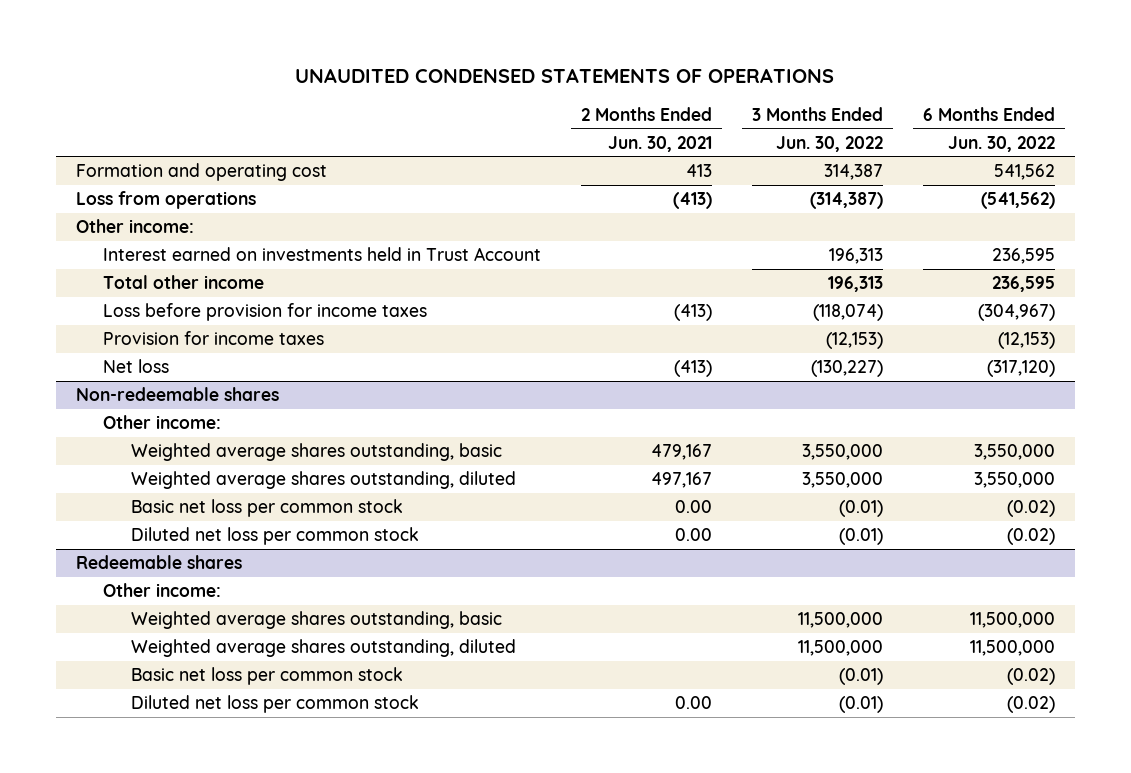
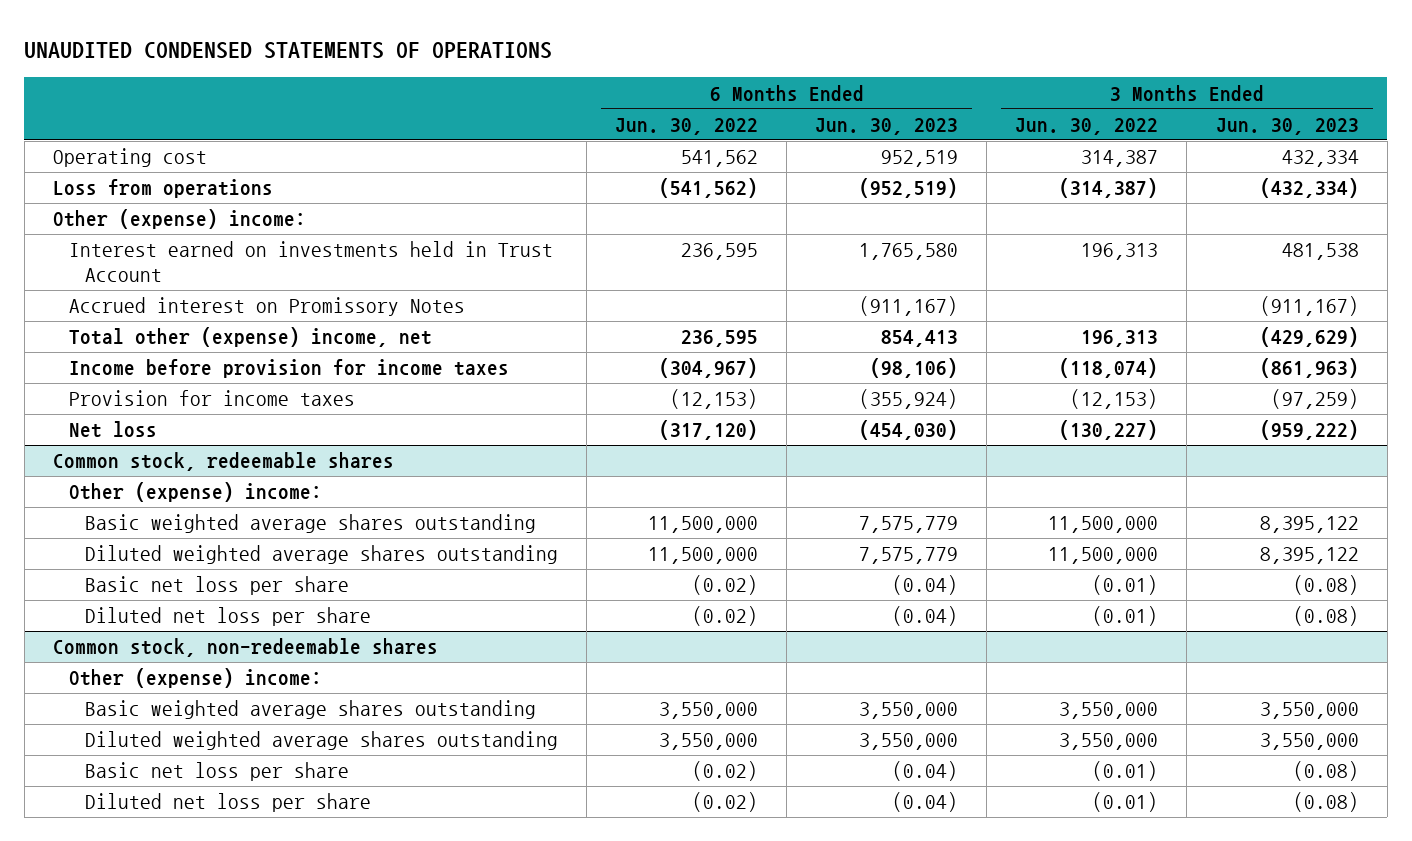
- | 2 Months Ended Jun. 30, 2021 | 3 Months Ended Jun. 30, 2022 | 6 Months Ended Jun. 30, 2022
+ | 6 Months Ended Jun. 30, 2022 | 6 Months Ended Jun. 30, 2023 | 3 Months Ended Jun. 30, 2022 | 3 Months Ended Jun. 30, 2023
- Formation and operating cost | 413 | 314,387 | 541,562
+ Operating cost | 541,562 | 952,519 | 314,387 | 432,334
- Other income:
+ Other (expense) income:
- Total other income | | 196,313 | 236,595
- Loss before provision for income taxes | (413) | (118,074) | (304,967)
+ Accrued interest on Promissory Notes | | (911,167) | | (911,167)
+ Total other (expense) income, net | 236,595 | 854,413 | 196,313 | (429,629)
+ Income before provision for income taxes | (304,967) | (98,106) | (118,074) | (861,963)
- Non-redeemable shares
- Other income:
- Weighted average shares outstanding, basic | 479,167 | 3,550,000 | 3,550,000
- Weighted average shares outstanding, diluted | 497,167 | 3,550,000 | 3,550,000
- Basic net loss per common stock | 0.00 | (0.01) | (0.02)
- Diluted net loss per common stock | 0.00 | (0.01) | (0.02)
- Redeemable shares
- Other income:
- Weighted average shares outstanding, basic | | 11,500,000 | 11,500,000
- Weighted average shares outstanding, diluted | | 11,500,000 | 11,500,000
- Basic net loss per common stock | | (0.01) | (0.02)
- Diluted net loss per common stock | 0.00 | (0.01) | (0.02)
+ Common stock, redeemable shares
+ Other (expense) income:
+ Basic weighted average shares outstanding | 11,500,000 | 7,575,779 | 11,500,000 | 8,395,122
+ Diluted weighted average shares outstanding | 11,500,000 | 7,575,779 | 11,500,000 | 8,395,122
+ Basic net loss per share | (0.02) | (0.04) | (0.01) | (0.08)
+ Diluted net loss per share | (0.02) | (0.04) | (0.01) | (0.08)
+ Common stock, non-redeemable shares
+ Other (expense) income:
+ Basic weighted average shares outstanding | 3,550,000 | 3,550,000 | 3,550,000 | 3,550,000
+ Diluted weighted average shares outstanding | 3,550,000 | 3,550,000 | 3,550,000 | 3,550,000
+ Basic net loss per share | (0.02) | (0.04) | (0.01) | (0.08)
+ Diluted net loss per share | (0.02) | (0.04) | (0.01) | (0.08)

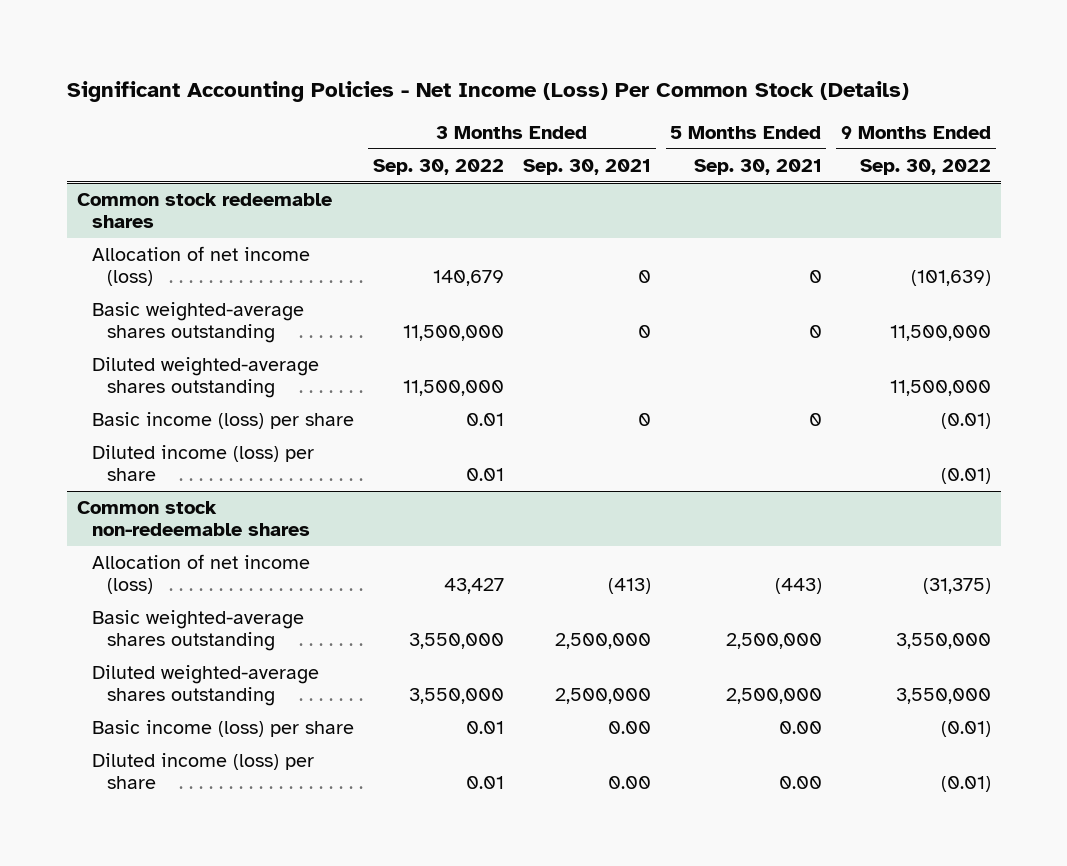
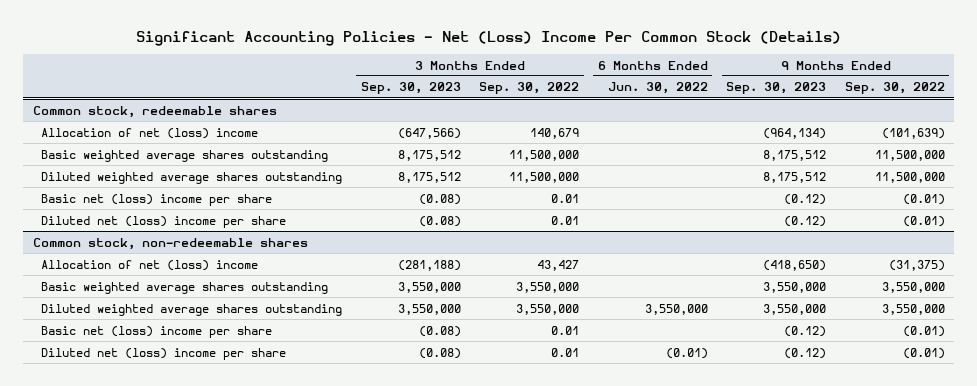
- Significant Accounting Policies - Net Income (Loss) Per Common Stock (Details)
+ Significant Accounting Policies - Net (Loss) Income Per Common Stock (Details)
- | 3 Months Ended Sep. 30, 2022 | 3 Months Ended Sep. 30, 2021 | 5 Months Ended Sep. 30, 2021 | 9 Months Ended Sep. 30, 2022
+ | 3 Months Ended Sep. 30, 2023 | 3 Months Ended Sep. 30, 2022 | 6 Months Ended Jun. 30, 2022 | 9 Months Ended Sep. 30, 2023 | 9 Months Ended Sep. 30, 2022
- Common stock redeemable shares
- Allocation of net income (loss) | 140,679 | 0 | 0 | (101,639)
- Basic weighted-average shares outstanding | 11,500,000 | 0 | 0 | 11,500,000
- Diluted weighted-average shares outstanding | 11,500,000 | | | 11,500,000
- Basic income (loss) per share | 0.01 | 0 | 0 | (0.01)
- Diluted income (loss) per share | 0.01 | | | (0.01)
- Common stock non-redeemable shares
- Allocation of net income (loss) | 43,427 | (413) | (443) | (31,375)
- Basic weighted-average shares outstanding | 3,550,000 | 2,500,000 | 2,500,000 | 3,550,000
- Diluted weighted-average shares outstanding | 3,550,000 | 2,500,000 | 2,500,000 | 3,550,000
- Basic income (loss) per share | 0.01 | 0.00 | 0.00 | (0.01)
- Diluted income (loss) per share | 0.01 | 0.00 | 0.00 | (0.01)
+ Common stock, redeemable shares
+ Allocation of net (loss) income | (647,566) | 140,679 | | (964,134) | (101,639)
+ Basic weighted average shares outstanding | 8,175,512 | 11,500,000 | | 8,175,512 | 11,500,000
+ Diluted weighted average shares outstanding | 8,175,512 | 11,500,000 | | 8,175,512 | 11,500,000
+ Basic net (loss) income per share | (0.08) | 0.01 | | (0.12) | (0.01)
+ Diluted net (loss) income per share | (0.08) | 0.01 | | (0.12) | (0.01)
+ Common stock, non-redeemable shares
+ Allocation of net (loss) income | (281,188) | 43,427 | | (418,650) | (31,375)
+ Basic weighted average shares outstanding | 3,550,000 | 3,550,000 | | 3,550,000 | 3,550,000
+ Diluted weighted average shares outstanding | 3,550,000 | 3,550,000 | 3,550,000 | 3,550,000 | 3,550,000
+ Basic net (loss) income per share | (0.08) | 0.01 | | (0.12) | (0.01)
+ Diluted net (loss) income per share | (0.08) | 0.01 | (0.01) | (0.12) | (0.01)

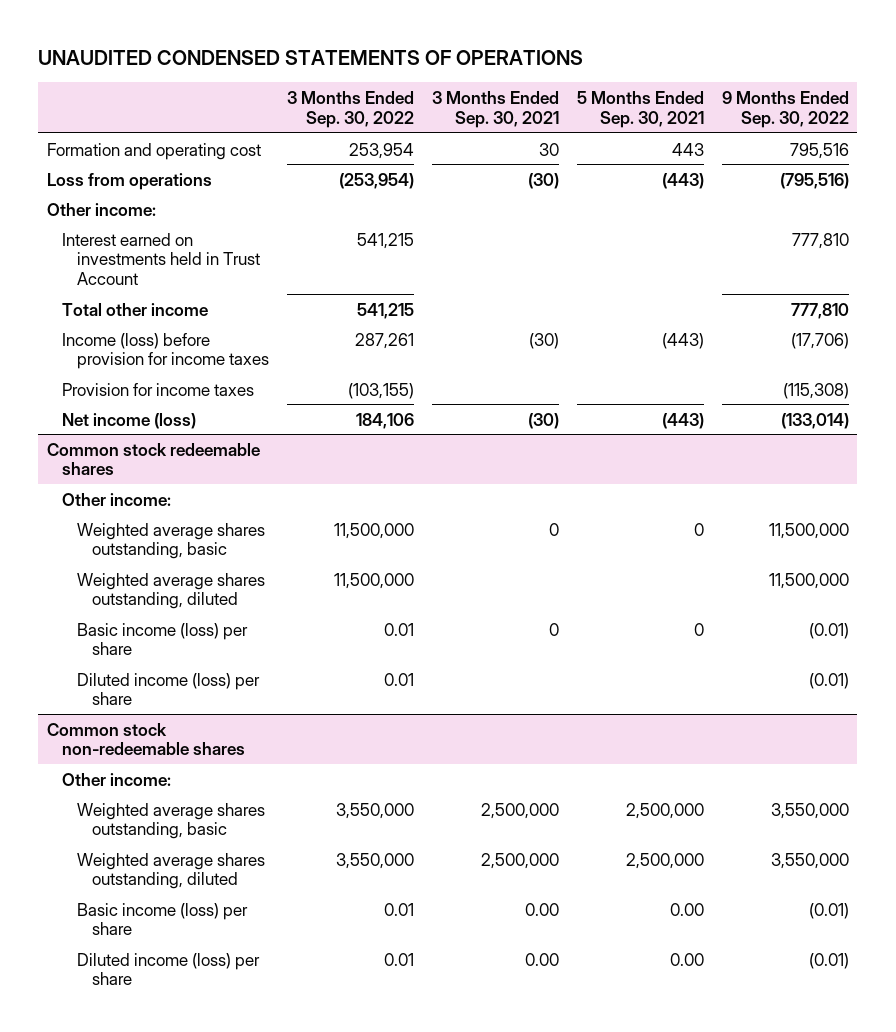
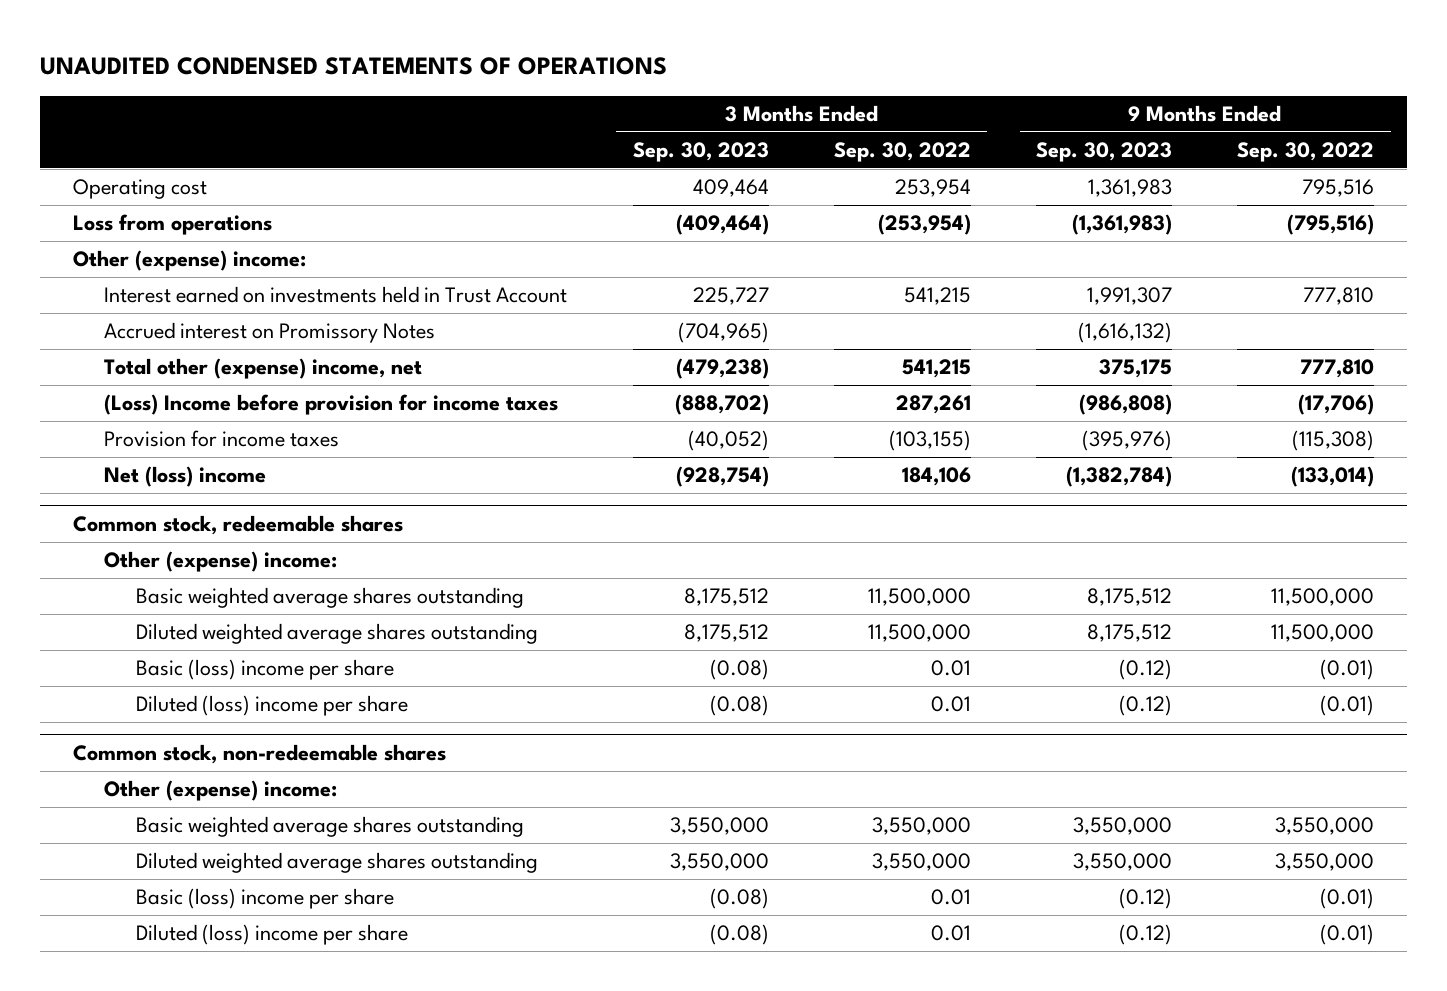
- | 3 Months Ended Sep. 30, 2022 | 3 Months Ended Sep. 30, 2021 | 5 Months Ended Sep. 30, 2021 | 9 Months Ended Sep. 30, 2022
+ | 3 Months Ended Sep. 30, 2023 | 3 Months Ended Sep. 30, 2022 | 9 Months Ended Sep. 30, 2023 | 9 Months Ended Sep. 30, 2022
- Formation and operating cost | 253,954 | 30 | 443 | 795,516
+ Operating cost | 409,464 | 253,954 | 1,361,983 | 795,516
- Other income:
+ Other (expense) income:
- Total other income | 541,215 | | | 777,810
- Income (loss) before provision for income taxes | 287,261 | (30) | (443) | (17,706)
+ Accrued interest on Promissory Notes | (704,965) | | (1,616,132) |
+ Total other (expense) income, net | (479,238) | 541,215 | 375,175 | 777,810
+ (Loss) Income before provision for income taxes | (888,702) | 287,261 | (986,808) | (17,706)
- Net income (loss) | 184,106 | (30) | (443) | (133,014)
- Common stock redeemable shares
- Other income:
- Weighted average shares outstanding, basic | 11,500,000 | 0 | 0 | 11,500,000
- Weighted average shares outstanding, diluted | 11,500,000 | | | 11,500,000
- Basic income (loss) per share | 0.01 | 0 | 0 | (0.01)
- Diluted income (loss) per share | 0.01 | | | (0.01)
- Common stock non-redeemable shares
- Other income:
- Weighted average shares outstanding, basic | 3,550,000 | 2,500,000 | 2,500,000 | 3,550,000
- Weighted average shares outstanding, diluted | 3,550,000 | 2,500,000 | 2,500,000 | 3,550,000
- Basic income (loss) per share | 0.01 | 0.00 | 0.00 | (0.01)
- Diluted income (loss) per share | 0.01 | 0.00 | 0.00 | (0.01)
+ Net (loss) income | (928,754) | 184,106 | (1,382,784) | (133,014)
+ Common stock, redeemable shares
+ Other (expense) income:
+ Basic weighted average shares outstanding | 8,175,512 | 11,500,000 | 8,175,512 | 11,500,000
+ Diluted weighted average shares outstanding | 8,175,512 | 11,500,000 | 8,175,512 | 11,500,000
+ Basic (loss) income per share | (0.08) | 0.01 | (0.12) | (0.01)
+ Diluted (loss) income per share | (0.08) | 0.01 | (0.12) | (0.01)
+ Common stock, non-redeemable shares
+ Other (expense) income:
+ Basic weighted average shares outstanding | 3,550,000 | 3,550,000 | 3,550,000 | 3,550,000
+ Diluted weighted average shares outstanding | 3,550,000 | 3,550,000 | 3,550,000 | 3,550,000
+ Basic (loss) income per share | (0.08) | 0.01 | (0.12) | (0.01)
+ Diluted (loss) income per share | (0.08) | 0.01 | (0.12) | (0.01)

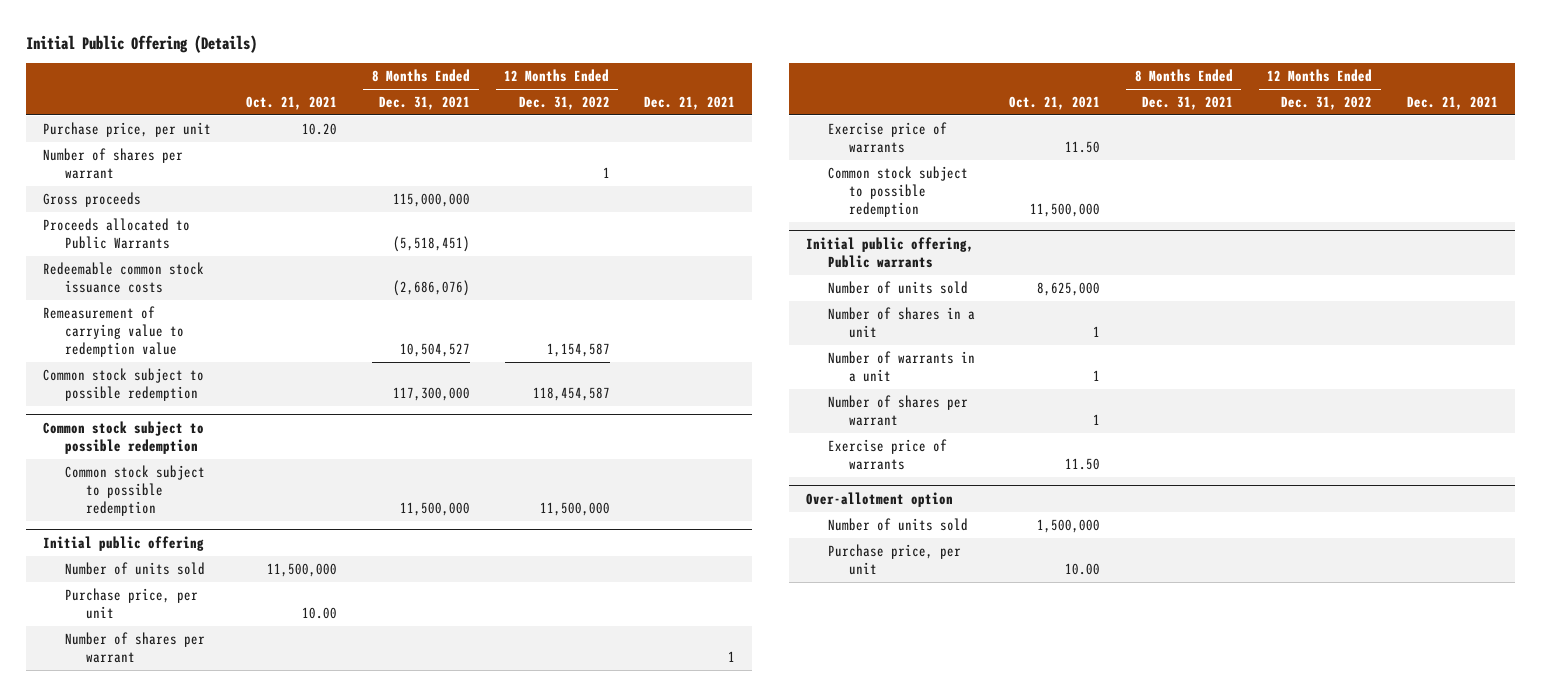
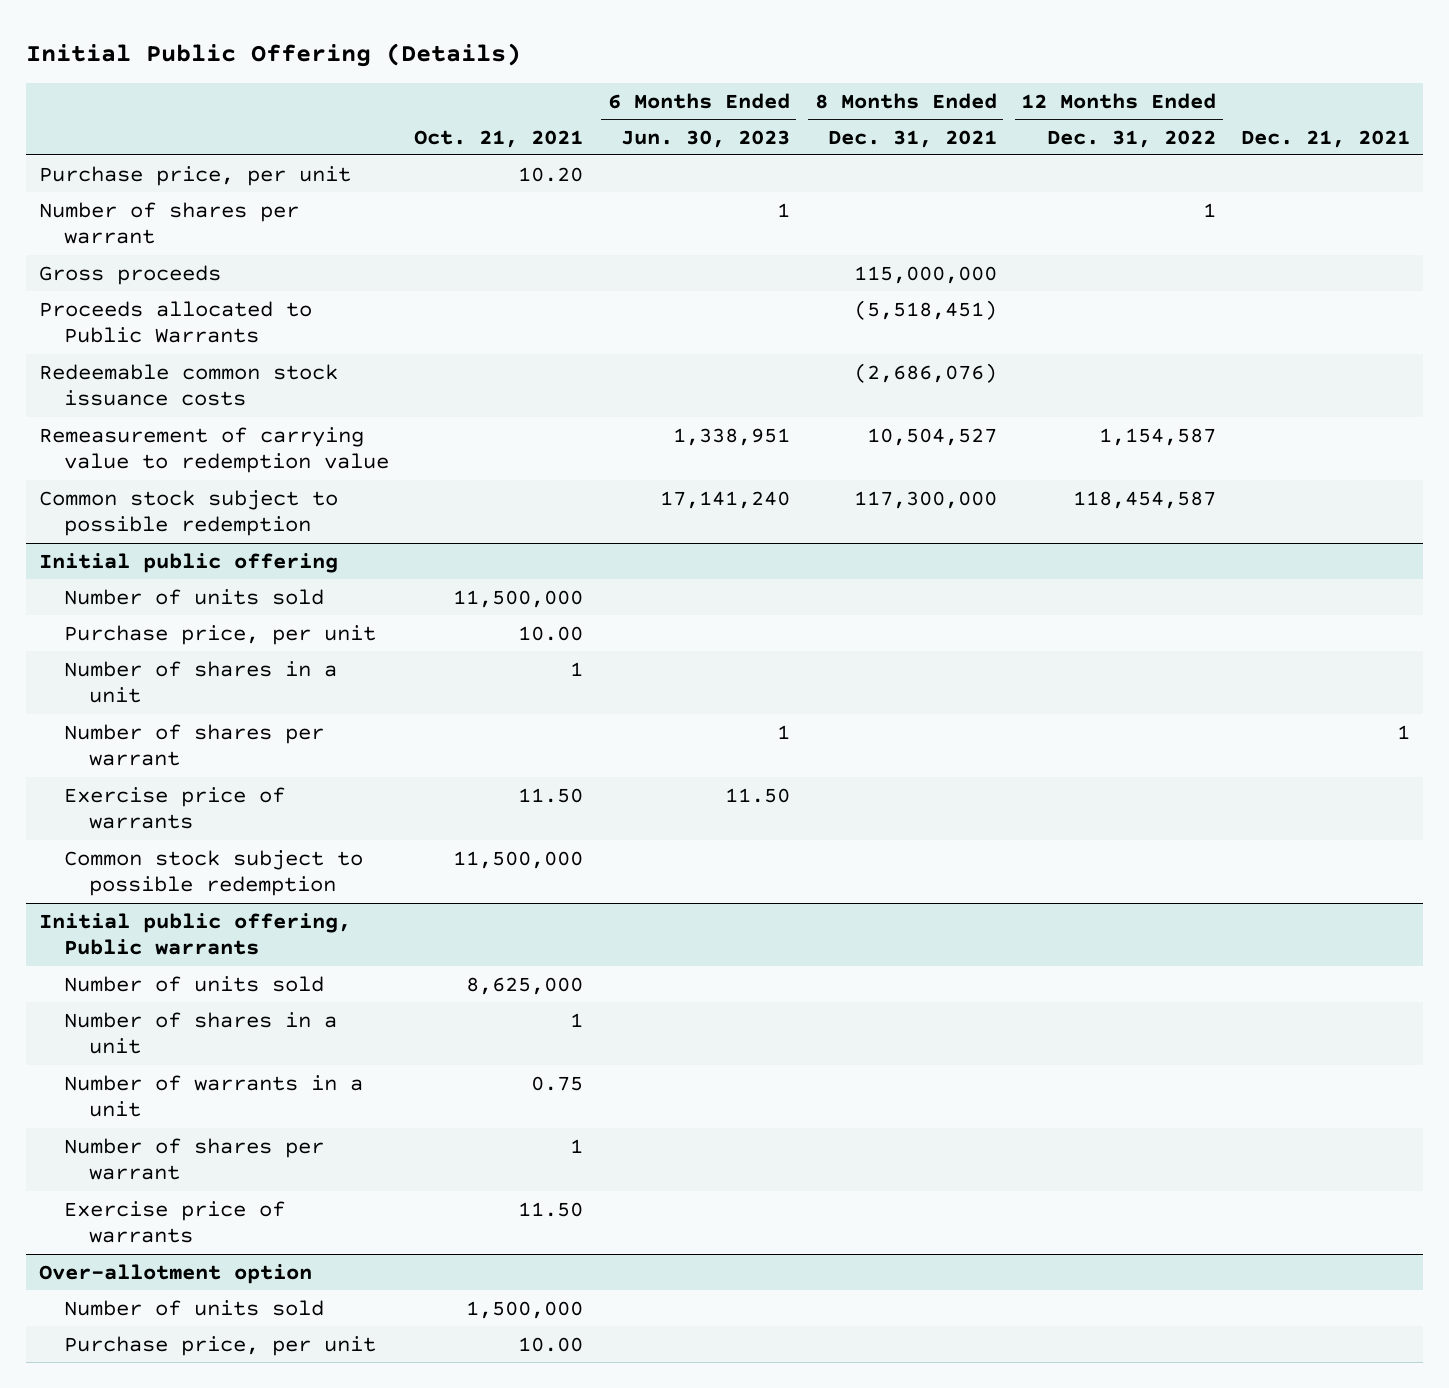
- | Oct. 21, 2021 | 8 Months Ended Dec. 31, 2021 | 12 Months Ended Dec. 31, 2022 | Dec. 21, 2021
+ | Oct. 21, 2021 | 6 Months Ended Jun. 30, 2023 | 8 Months Ended Dec. 31, 2021 | 12 Months Ended Dec. 31, 2022 | Dec. 21, 2021
- Common stock subject to possible redemption
- Common stock subject to possible redemption | | 11,500,000 | 11,500,000 |
@ Initial public offering
+ Number of shares in a unit | 1 | | | |
@ Initial public offering, Public warrants
- Number of warrants in a unit | 1 | | |
+ Number of warrants in a unit | 0.75 | | | |

